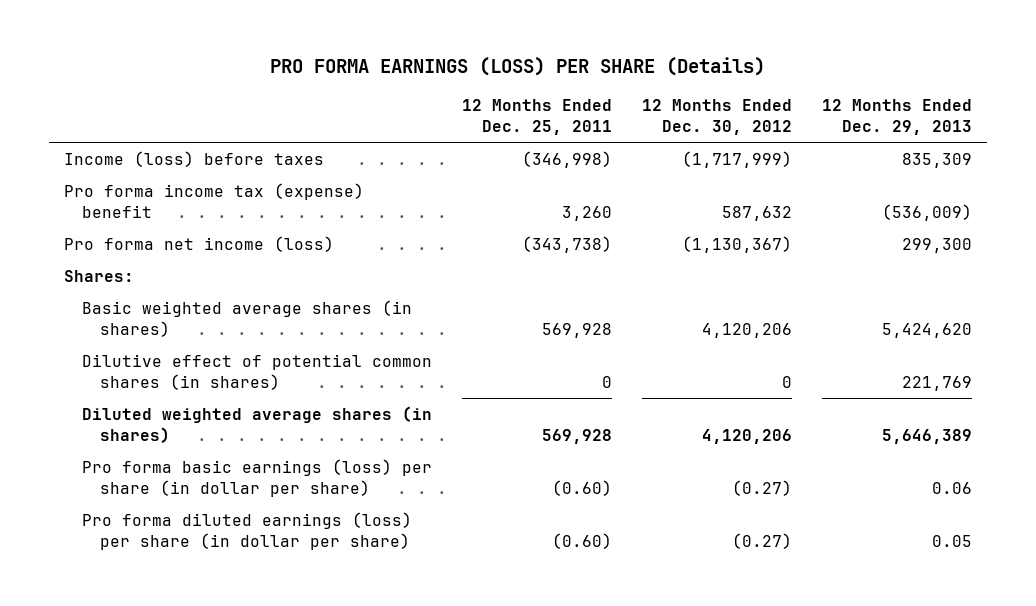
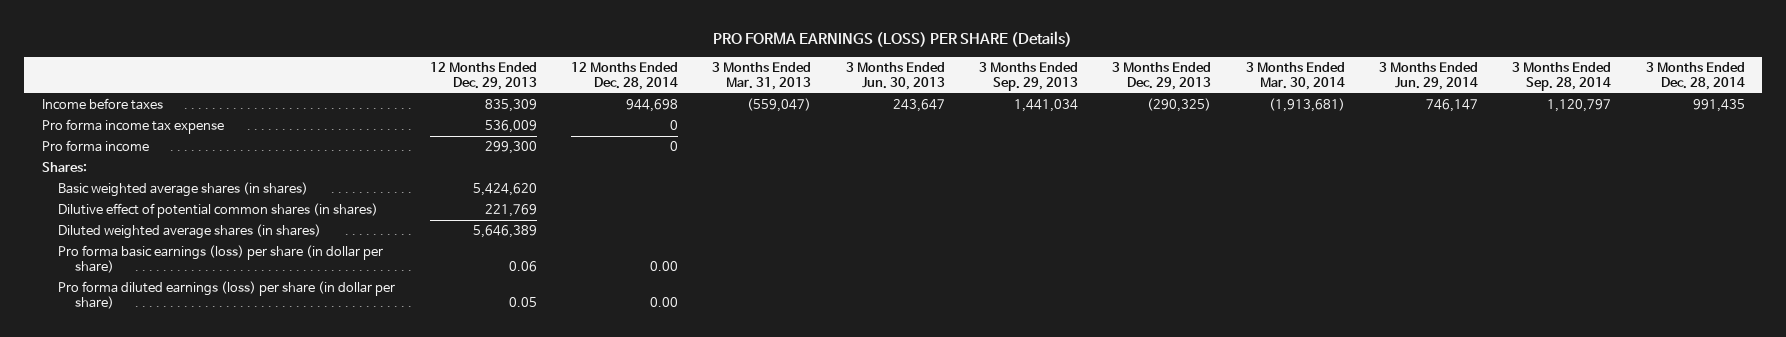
- | 12 Months Ended Dec. 25, 2011 | 12 Months Ended Dec. 30, 2012 | 12 Months Ended Dec. 29, 2013
+ | 12 Months Ended Dec. 29, 2013 | 12 Months Ended Dec. 28, 2014 | 3 Months Ended Mar. 31, 2013 | 3 Months Ended Jun. 30, 2013 | 3 Months Ended Sep. 29, 2013 | 3 Months Ended Dec. 29, 2013 | 3 Months Ended Mar. 30, 2014 | 3 Months Ended Jun. 29, 2014 | 3 Months Ended Sep. 28, 2014 | 3 Months Ended Dec. 28, 2014
- Income (loss) before taxes | (346,998) | (1,717,999) | 835,309
- Pro forma income tax (expense) benefit | 3,260 | 587,632 | (536,009)
- Pro forma net income (loss) | (343,738) | (1,130,367) | 299,300
+ Income before taxes | 835,309 | 944,698 | (559,047) | 243,647 | 1,441,034 | (290,325) | (1,913,681) | 746,147 | 1,120,797 | 991,435
+ Pro forma income tax expense | 536,009 | 0 | | | | | | | |
+ Pro forma income | 299,300 | 0 | | | | | | | |

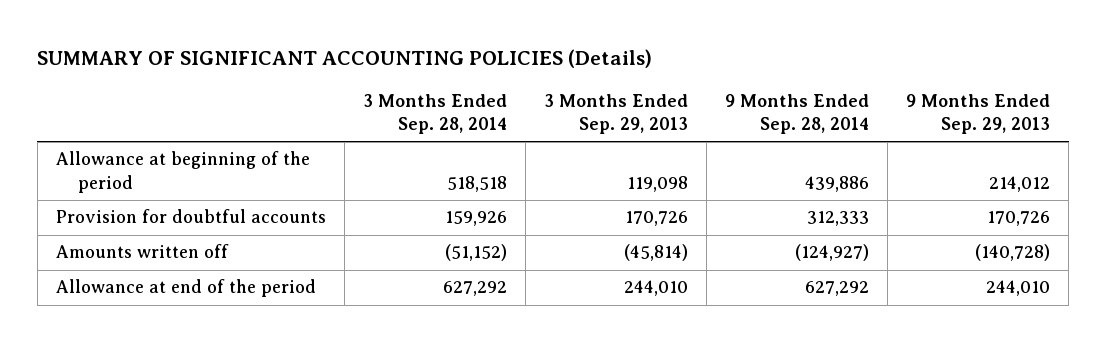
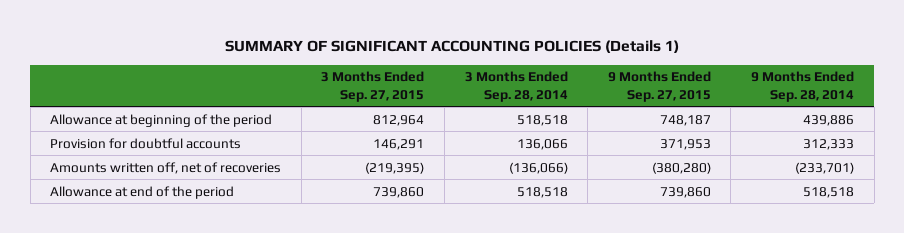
- SUMMARY OF SIGNIFICANT ACCOUNTING POLICIES (Details)
+ SUMMARY OF SIGNIFICANT ACCOUNTING POLICIES (Details 1)
- | 3 Months Ended Sep. 28, 2014 | 3 Months Ended Sep. 29, 2013 | 9 Months Ended Sep. 28, 2014 | 9 Months Ended Sep. 29, 2013
+ | 3 Months Ended Sep. 27, 2015 | 3 Months Ended Sep. 28, 2014 | 9 Months Ended Sep. 27, 2015 | 9 Months Ended Sep. 28, 2014
- Provision for doubtful accounts | 159,926 | 170,726 | 312,333 | 170,726
- Amounts written off | (51,152) | (45,814) | (124,927) | (140,728)
- Allowance at end of the period | 627,292 | 244,010 | 627,292 | 244,010
+ Provision for doubtful accounts | 146,291 | 136,066 | 371,953 | 312,333
+ Amounts written off, net of recoveries | (219,395) | (136,066) | (380,280) | (233,701)
+ Allowance at end of the period | 739,860 | 518,518 | 739,860 | 518,518

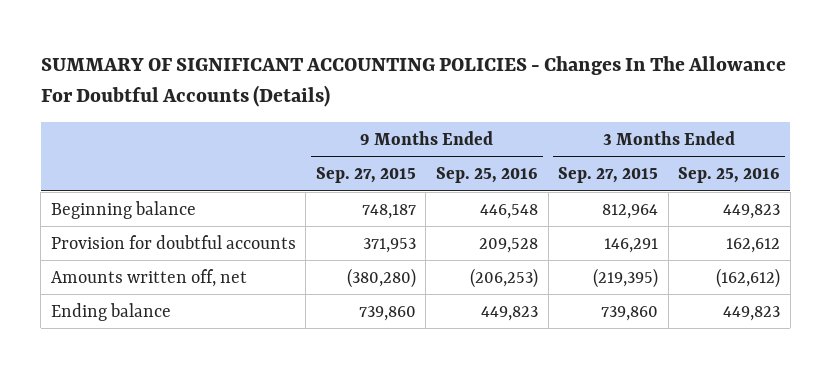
- SUMMARY OF SIGNIFICANT ACCOUNTING POLICIES (Details 1)
+ SUMMARY OF SIGNIFICANT ACCOUNTING POLICIES - Changes In The Allowance For Doubtful Accounts (Details)
- | 3 Months Ended Sep. 27, 2015 | 3 Months Ended Sep. 28, 2014 | 9 Months Ended Sep. 27, 2015 | 9 Months Ended Sep. 28, 2014
+ | 9 Months Ended Sep. 27, 2015 | 9 Months Ended Sep. 25, 2016 | 3 Months Ended Sep. 27, 2015 | 3 Months Ended Sep. 25, 2016
- Allowance at beginning of the period | 812,964 | 518,518 | 748,187 | 439,886
+ Beginning balance | 748,187 | 446,548 | 812,964 | 449,823
- Amounts written off, net of recoveries | (219,395) | (136,066) | (380,280) | (233,701)
- Allowance at end of the period | 739,860 | 518,518 | 739,860 | 518,518
+ Amounts written off, net | (380,280) | (206,253) | (219,395) | (162,612)
+ Ending balance | 739,860 | 449,823 | 739,860 | 449,823

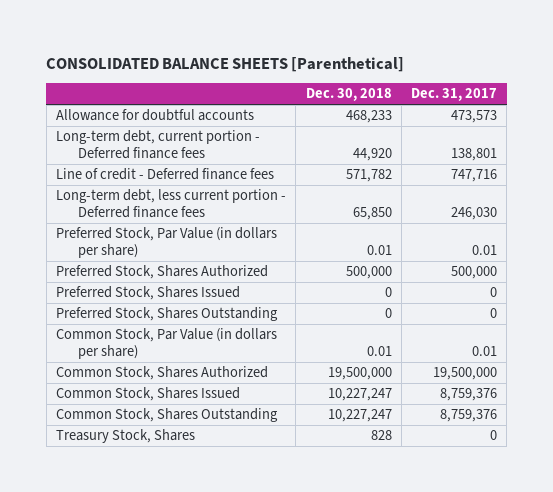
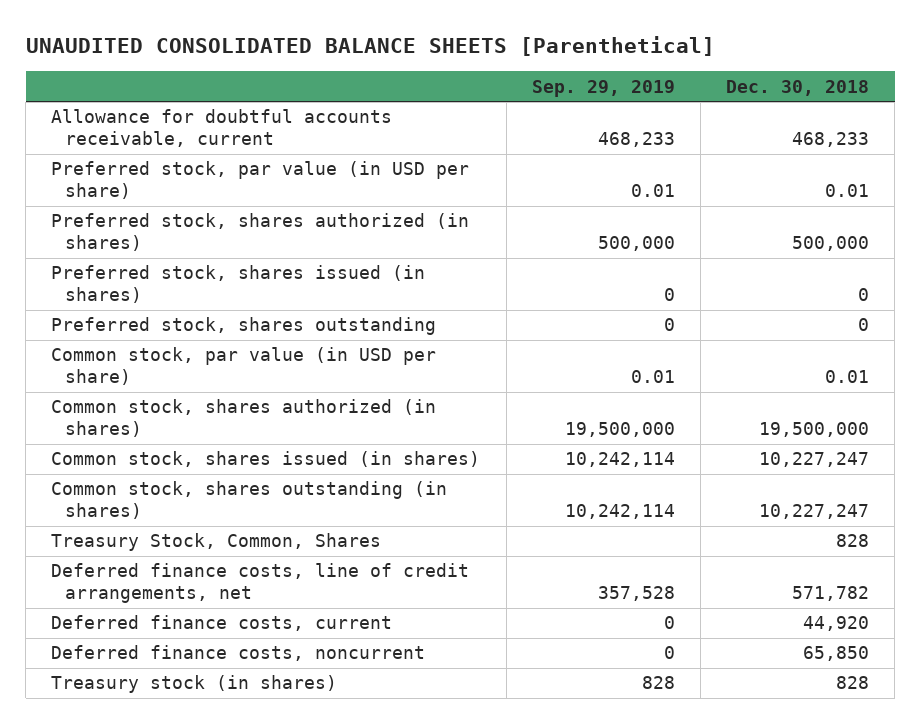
- CONSOLIDATED BALANCE SHEETS [Parenthetical]
+ UNAUDITED CONSOLIDATED BALANCE SHEETS [Parenthetical]
- | Dec. 30, 2018 | Dec. 31, 2017
+ | Sep. 29, 2019 | Dec. 30, 2018
- Allowance for doubtful accounts | 468,233 | 473,573
- Long-term debt, current portion - Deferred finance fees | 44,920 | 138,801
- Line of credit - Deferred finance fees | 571,782 | 747,716
- Long-term debt, less current portion - Deferred finance fees | 65,850 | 246,030
- Preferred Stock, Par Value (in dollars per share) | 0.01 | 0.01
- Preferred Stock, Shares Authorized | 500,000 | 500,000
- Preferred Stock, Shares Issued | 0 | 0
- Preferred Stock, Shares Outstanding | 0 | 0
- Common Stock, Par Value (in dollars per share) | 0.01 | 0.01
- Common Stock, Shares Authorized | 19,500,000 | 19,500,000
- Common Stock, Shares Issued | 10,227,247 | 8,759,376
- Common Stock, Shares Outstanding | 10,227,247 | 8,759,376
- Treasury Stock, Shares | 828 | 0
+ Allowance for doubtful accounts receivable, current | 468,233 | 468,233
+ Preferred stock, par value (in USD per share) | 0.01 | 0.01
+ Preferred stock, shares authorized (in shares) | 500,000 | 500,000
+ Preferred stock, shares issued (in shares) | 0 | 0
+ Preferred stock, shares outstanding | 0 | 0
+ Common stock, par value (in USD per share) | 0.01 | 0.01
+ Common stock, shares authorized (in shares) | 19,500,000 | 19,500,000
+ Common stock, shares issued (in shares) | 10,242,114 | 10,227,247
+ Common stock, shares outstanding (in shares) | 10,242,114 | 10,227,247
+ Treasury Stock, Common, Shares | | 828
+ Deferred finance costs, line of credit arrangements, net | 357,528 | 571,782
+ Deferred finance costs, current | 0 | 44,920
+ Deferred finance costs, noncurrent | 0 | 65,850
+ Treasury stock (in shares) | 828 | 828

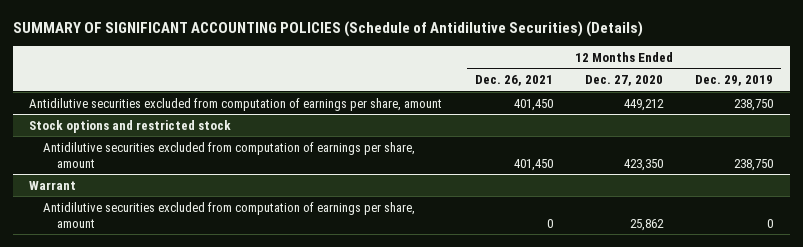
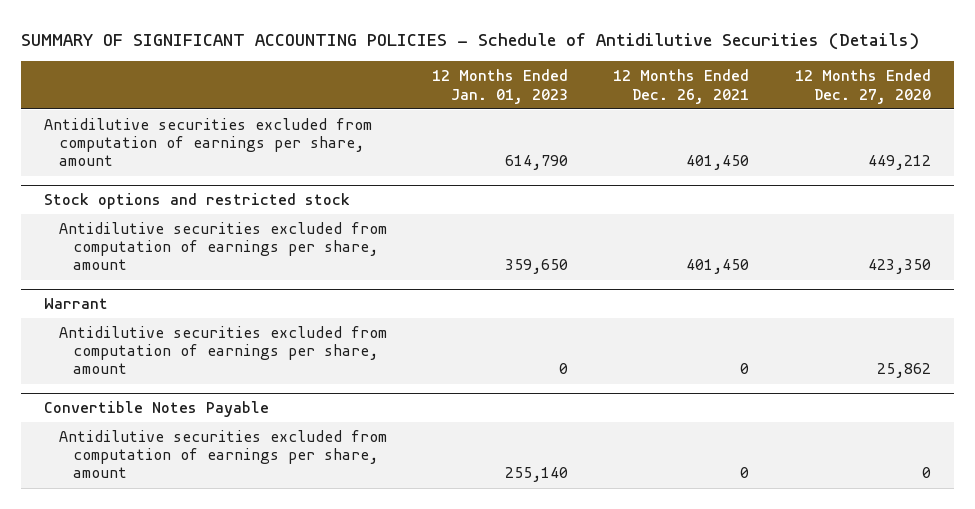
- SUMMARY OF SIGNIFICANT ACCOUNTING POLICIES (Schedule of Antidilutive Securities) (Details)
+ SUMMARY OF SIGNIFICANT ACCOUNTING POLICIES - Schedule of Antidilutive Securities (Details)
- | 12 Months Ended Dec. 26, 2021 | 12 Months Ended Dec. 27, 2020 | 12 Months Ended Dec. 29, 2019
+ | 12 Months Ended Jan. 01, 2023 | 12 Months Ended Dec. 26, 2021 | 12 Months Ended Dec. 27, 2020
+ Convertible Notes Payable
+ Antidilutive securities excluded from computation of earnings per share, amount | 255,140 | 0 | 0

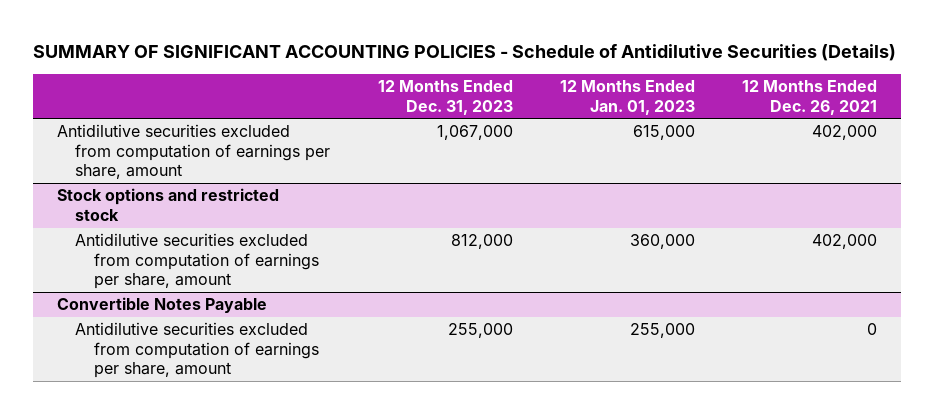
- | 12 Months Ended Jan. 01, 2023 | 12 Months Ended Dec. 26, 2021 | 12 Months Ended Dec. 27, 2020
+ | 12 Months Ended Dec. 31, 2023 | 12 Months Ended Jan. 01, 2023 | 12 Months Ended Dec. 26, 2021
- Antidilutive securities excluded from computation of earnings per share, amount | 614,790 | 401,450 | 449,212
+ Antidilutive securities excluded from computation of earnings per share, amount | 1,067,000 | 615,000 | 402,000
@ Stock options and restricted stock
- Antidilutive securities excluded from computation of earnings per share, amount | 359,650 | 401,450 | 423,350
- Warrant
- Antidilutive securities excluded from computation of earnings per share, amount | 0 | 0 | 25,862
@ Stock options and restricted stock
+ Antidilutive securities excluded from computation of earnings per share, amount | 812,000 | 360,000 | 402,000
@ Convertible Notes Payable
- Antidilutive securities excluded from computation of earnings per share, amount | 255,140 | 0 | 0
+ Antidilutive securities excluded from computation of earnings per share, amount | 255,000 | 255,000 | 0

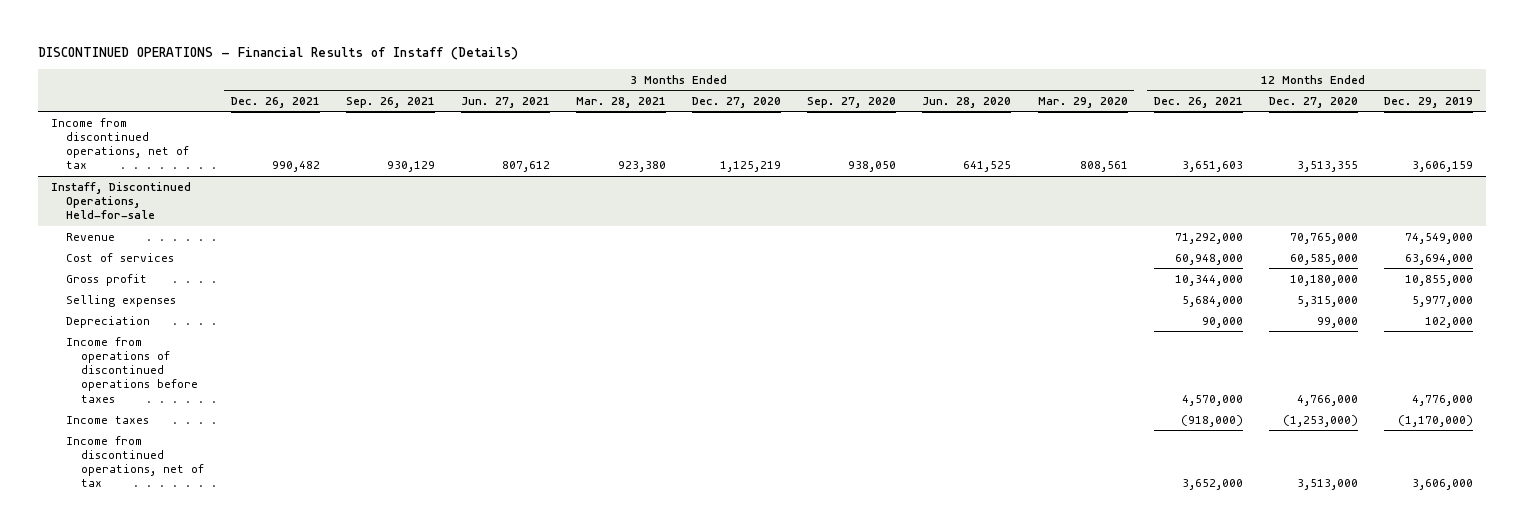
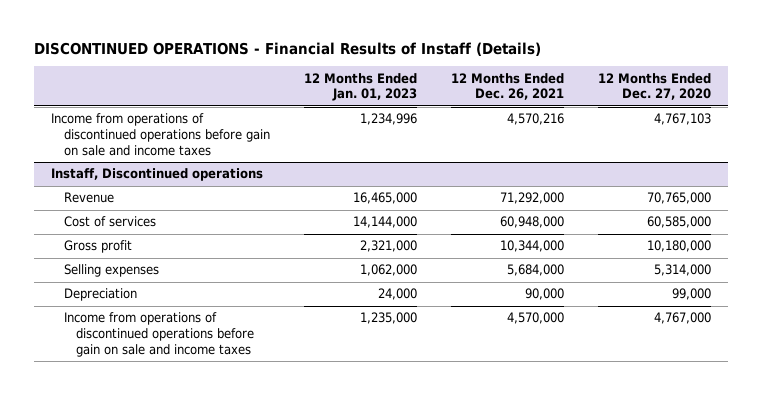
- | 3 Months Ended Dec. 26, 2021 | 3 Months Ended Sep. 26, 2021 | 3 Months Ended Jun. 27, 2021 | 3 Months Ended Mar. 28, 2021 | 3 Months Ended Dec. 27, 2020 | 3 Months Ended Sep. 27, 2020 | 3 Months Ended Jun. 28, 2020 | 3 Months Ended Mar. 29, 2020 | 12 Months Ended Dec. 26, 2021 | 12 Months Ended Dec. 27, 2020 | 12 Months Ended Dec. 29, 2019
+ | 12 Months Ended Jan. 01, 2023 | 12 Months Ended Dec. 26, 2021 | 12 Months Ended Dec. 27, 2020
- Income from discontinued operations, net of tax | 990,482 | 930,129 | 807,612 | 923,380 | 1,125,219 | 938,050 | 641,525 | 808,561 | 3,651,603 | 3,513,355 | 3,606,159
- Instaff, Discontinued Operations, Held-for-sale
+ Income from operations of discontinued operations before gain on sale and income taxes | 1,234,996 | 4,570,216 | 4,767,103
+ Instaff, Discontinued operations
- Selling expenses | | | | | | | | | 5,684,000 | 5,315,000 | 5,977,000
+ Selling expenses | 1,062,000 | 5,684,000 | 5,314,000
- Income from operations of discontinued operations before taxes | | | | | | | | | 4,570,000 | 4,766,000 | 4,776,000
- Income taxes | | | | | | | | | (918,000) | (1,253,000) | (1,170,000)
- Income from discontinued operations, net of tax | | | | | | | | | 3,652,000 | 3,513,000 | 3,606,000
+ Income from operations of discontinued operations before gain on sale and income taxes | 1,235,000 | 4,570,000 | 4,767,000

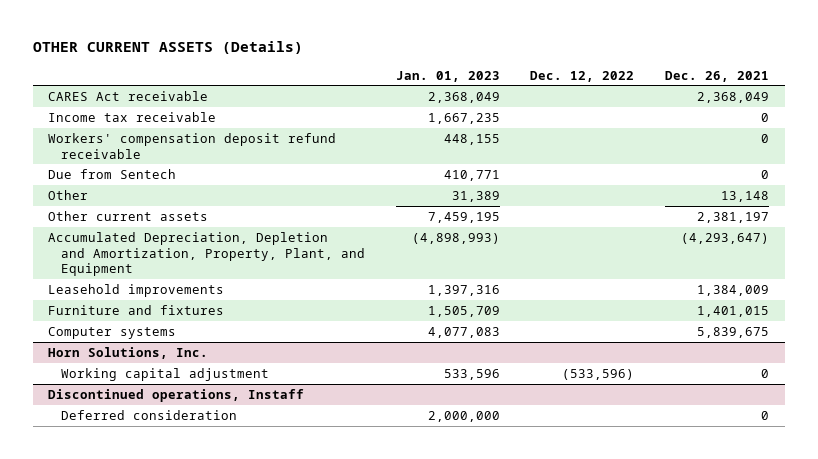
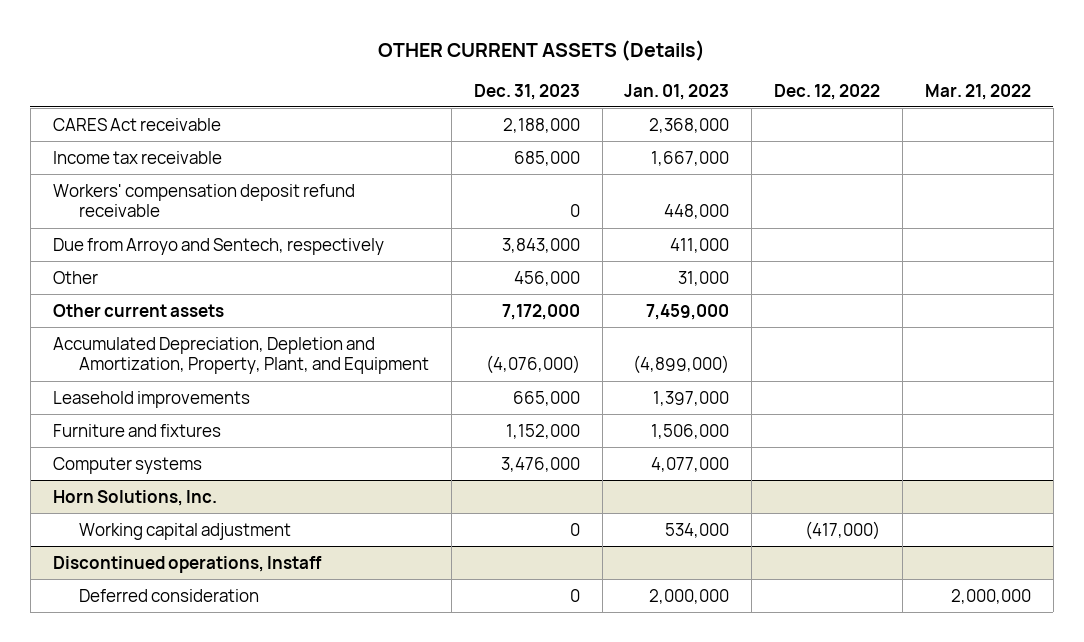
- | Jan. 01, 2023 | Dec. 12, 2022 | Dec. 26, 2021
+ | Dec. 31, 2023 | Jan. 01, 2023 | Dec. 12, 2022 | Mar. 21, 2022
- CARES Act receivable | 2,368,049 | | 2,368,049
- Income tax receivable | 1,667,235 | | 0
- Workers' compensation deposit refund receivable | 448,155 | | 0
- Due from Sentech | 410,771 | | 0
- Other | 31,389 | | 13,148
- Other current assets | 7,459,195 | | 2,381,197
- Accumulated Depreciation, Depletion and Amortization, Property, Plant, and Equipment | (4,898,993) | | (4,293,647)
- Leasehold improvements | 1,397,316 | | 1,384,009
- Furniture and fixtures | 1,505,709 | | 1,401,015
- Computer systems | 4,077,083 | | 5,839,675
+ CARES Act receivable | 2,188,000 | 2,368,000 | |
+ Income tax receivable | 685,000 | 1,667,000 | |
+ Workers' compensation deposit refund receivable | 0 | 448,000 | |
+ Due from Arroyo and Sentech, respectively | 3,843,000 | 411,000 | |
+ Other | 456,000 | 31,000 | |
+ Other current assets | 7,172,000 | 7,459,000 | |
+ Accumulated Depreciation, Depletion and Amortization, Property, Plant, and Equipment | (4,076,000) | (4,899,000) | |
+ Leasehold improvements | 665,000 | 1,397,000 | |
+ Furniture and fixtures | 1,152,000 | 1,506,000 | |
+ Computer systems | 3,476,000 | 4,077,000 | |
@ Horn Solutions, Inc.
- Working capital adjustment | 533,596 | (533,596) | 0
+ Working capital adjustment | 0 | 534,000 | (417,000) |

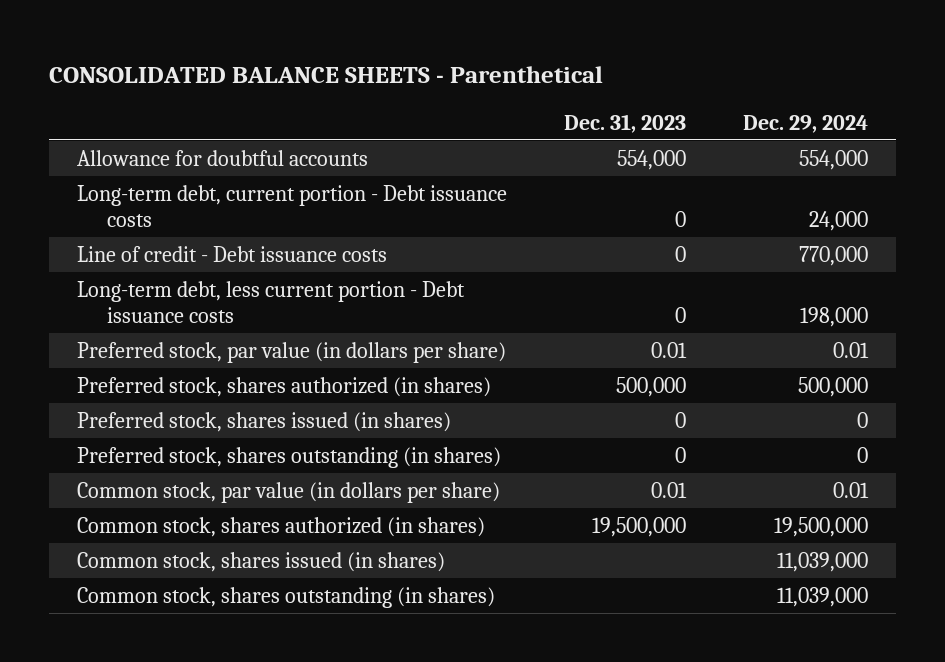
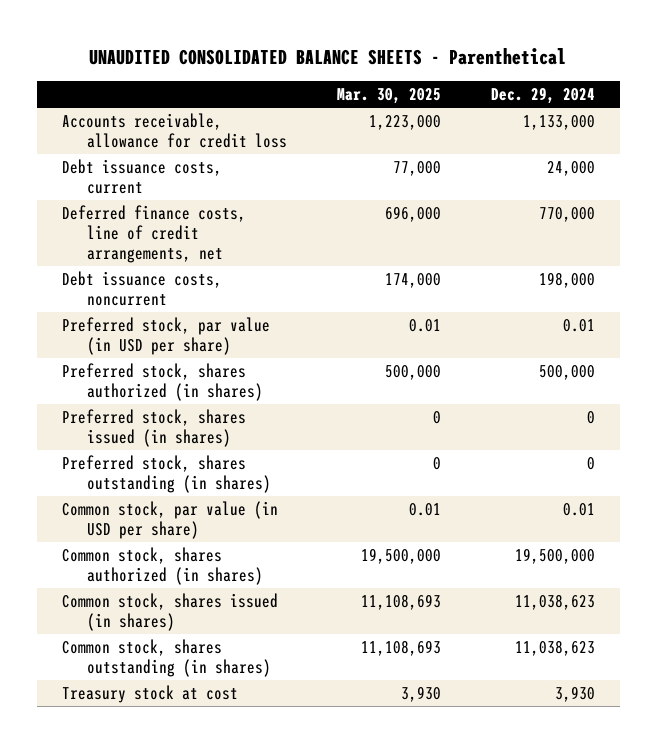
- CONSOLIDATED BALANCE SHEETS - Parenthetical
+ UNAUDITED CONSOLIDATED BALANCE SHEETS - Parenthetical
- | Dec. 31, 2023 | Dec. 29, 2024
+ | Mar. 30, 2025 | Dec. 29, 2024
- Allowance for doubtful accounts | 554,000 | 554,000
- Long-term debt, current portion - Debt issuance costs | 0 | 24,000
- Line of credit - Debt issuance costs | 0 | 770,000
- Long-term debt, less current portion - Debt issuance costs | 0 | 198,000
- Preferred stock, par value (in dollars per share) | 0.01 | 0.01
+ Accounts receivable, allowance for credit loss | 1,223,000 | 1,133,000
+ Debt issuance costs, current | 77,000 | 24,000
+ Deferred finance costs, line of credit arrangements, net | 696,000 | 770,000
+ Debt issuance costs, noncurrent | 174,000 | 198,000
+ Preferred stock, par value (in USD per share) | 0.01 | 0.01
- Common stock, par value (in dollars per share) | 0.01 | 0.01
+ Common stock, par value (in USD per share) | 0.01 | 0.01
- Common stock, shares issued (in shares) | | 11,039,000
- Common stock, shares outstanding (in shares) | | 11,039,000
+ Common stock, shares issued (in shares) | 11,108,693 | 11,038,623
+ Common stock, shares outstanding (in shares) | 11,108,693 | 11,038,623
+ Treasury stock at cost | 3,930 | 3,930

